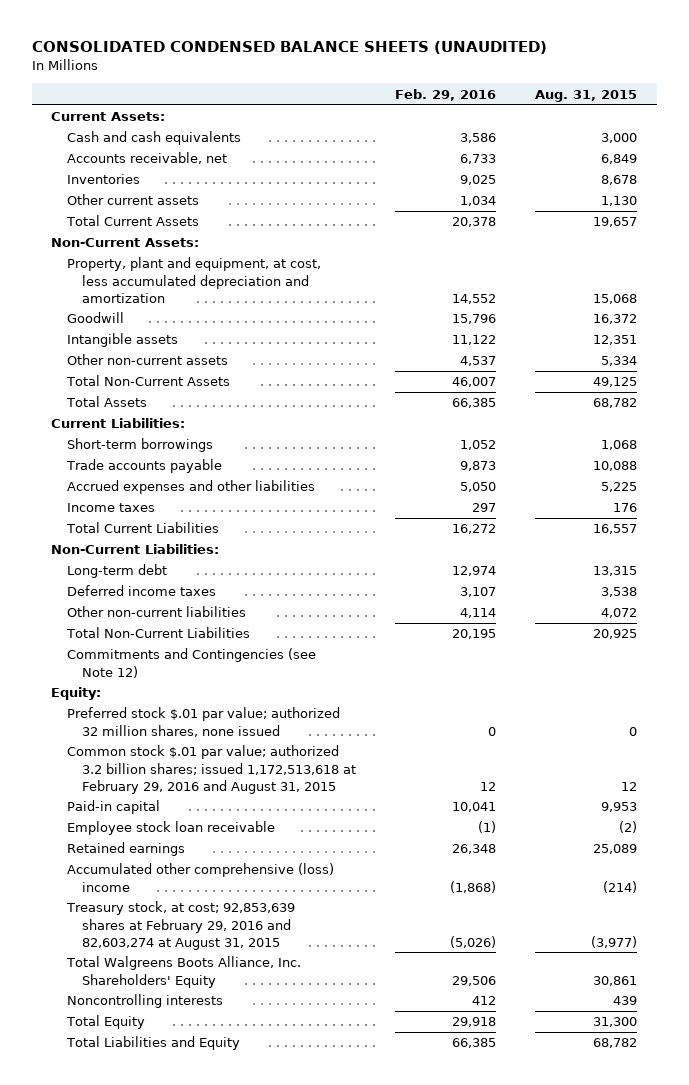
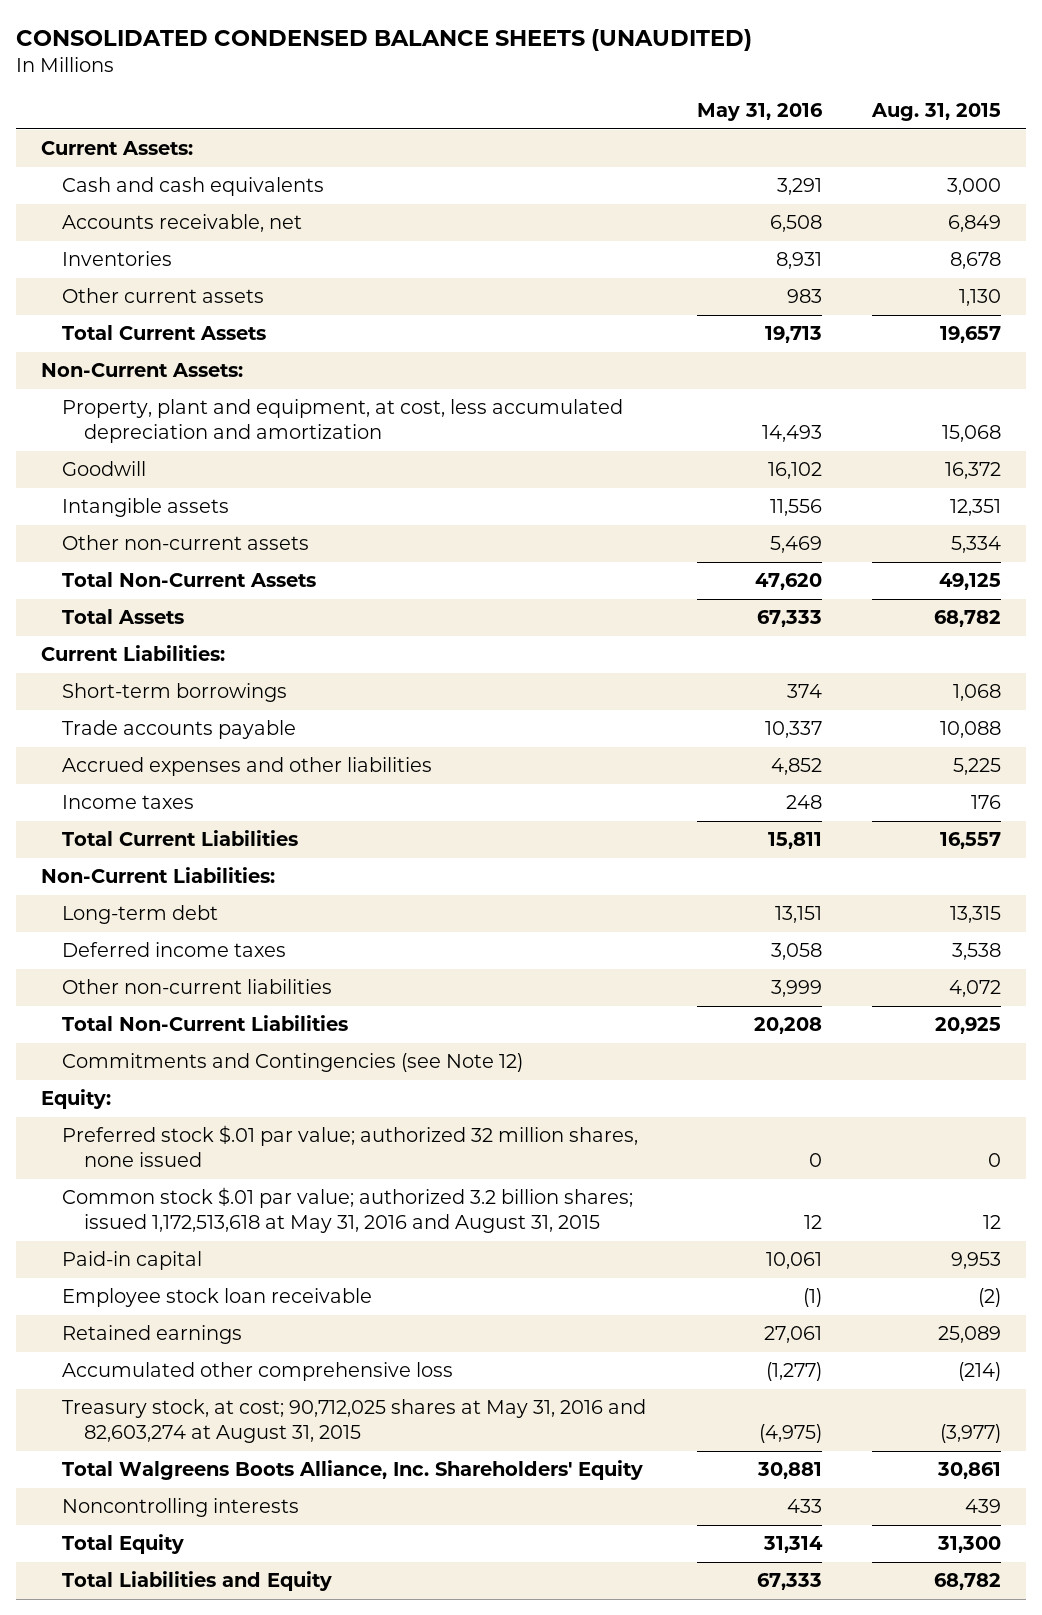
- | Feb. 29, 2016 | Aug. 31, 2015
+ | May 31, 2016 | Aug. 31, 2015
- Common stock $.01 par value; authorized 3.2 billion shares; issued 1,172,513,618 at February 29, 2016 and August 31, 2015 | 12 | 12
+ Common stock $.01 par value; authorized 3.2 billion shares; issued 1,172,513,618 at May 31, 2016 and August 31, 2015 | 12 | 12
- Accumulated other comprehensive (loss) income | (1,868) | (214)
- Treasury stock, at cost; 92,853,639 shares at February 29, 2016 and 82,603,274 at August 31, 2015 | (5,026) | (3,977)
+ Accumulated other comprehensive loss | (1,277) | (214)
+ Treasury stock, at cost; 90,712,025 shares at May 31, 2016 and 82,603,274 at August 31, 2015 | (4,975) | (3,977)

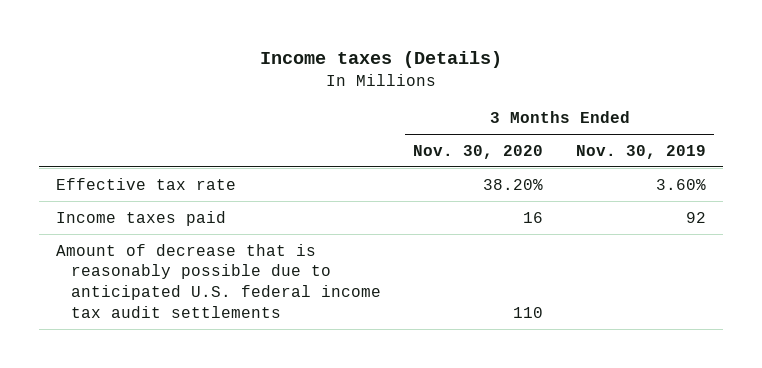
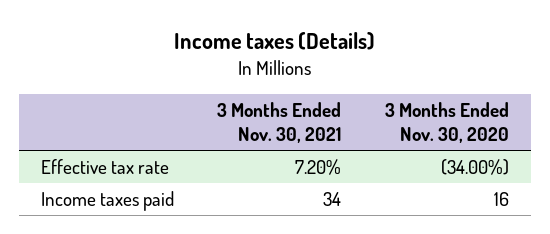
- | 3 Months Ended Nov. 30, 2020 | 3 Months Ended Nov. 30, 2019
+ | 3 Months Ended Nov. 30, 2021 | 3 Months Ended Nov. 30, 2020
- Effective tax rate | 38.20% | 3.60%
+ Effective tax rate | 7.20% | (34.00%)
- Amount of decrease that is reasonably possible due to anticipated U.S. federal income tax audit settlements | 110 |

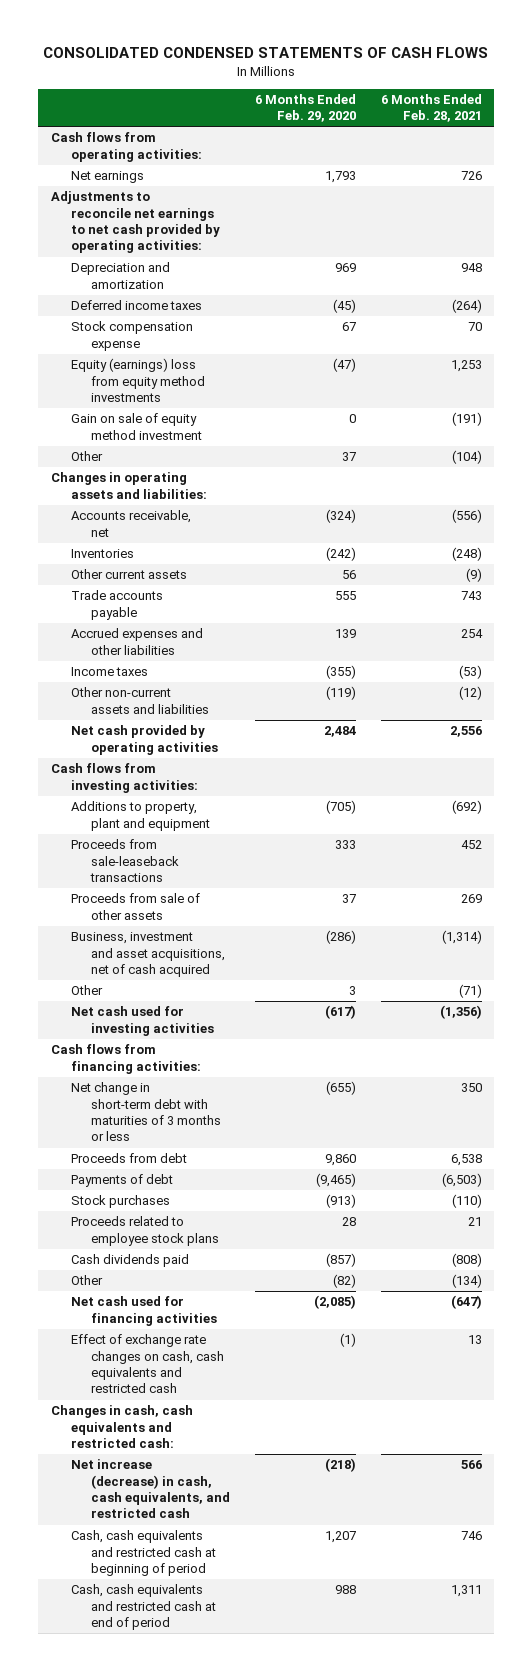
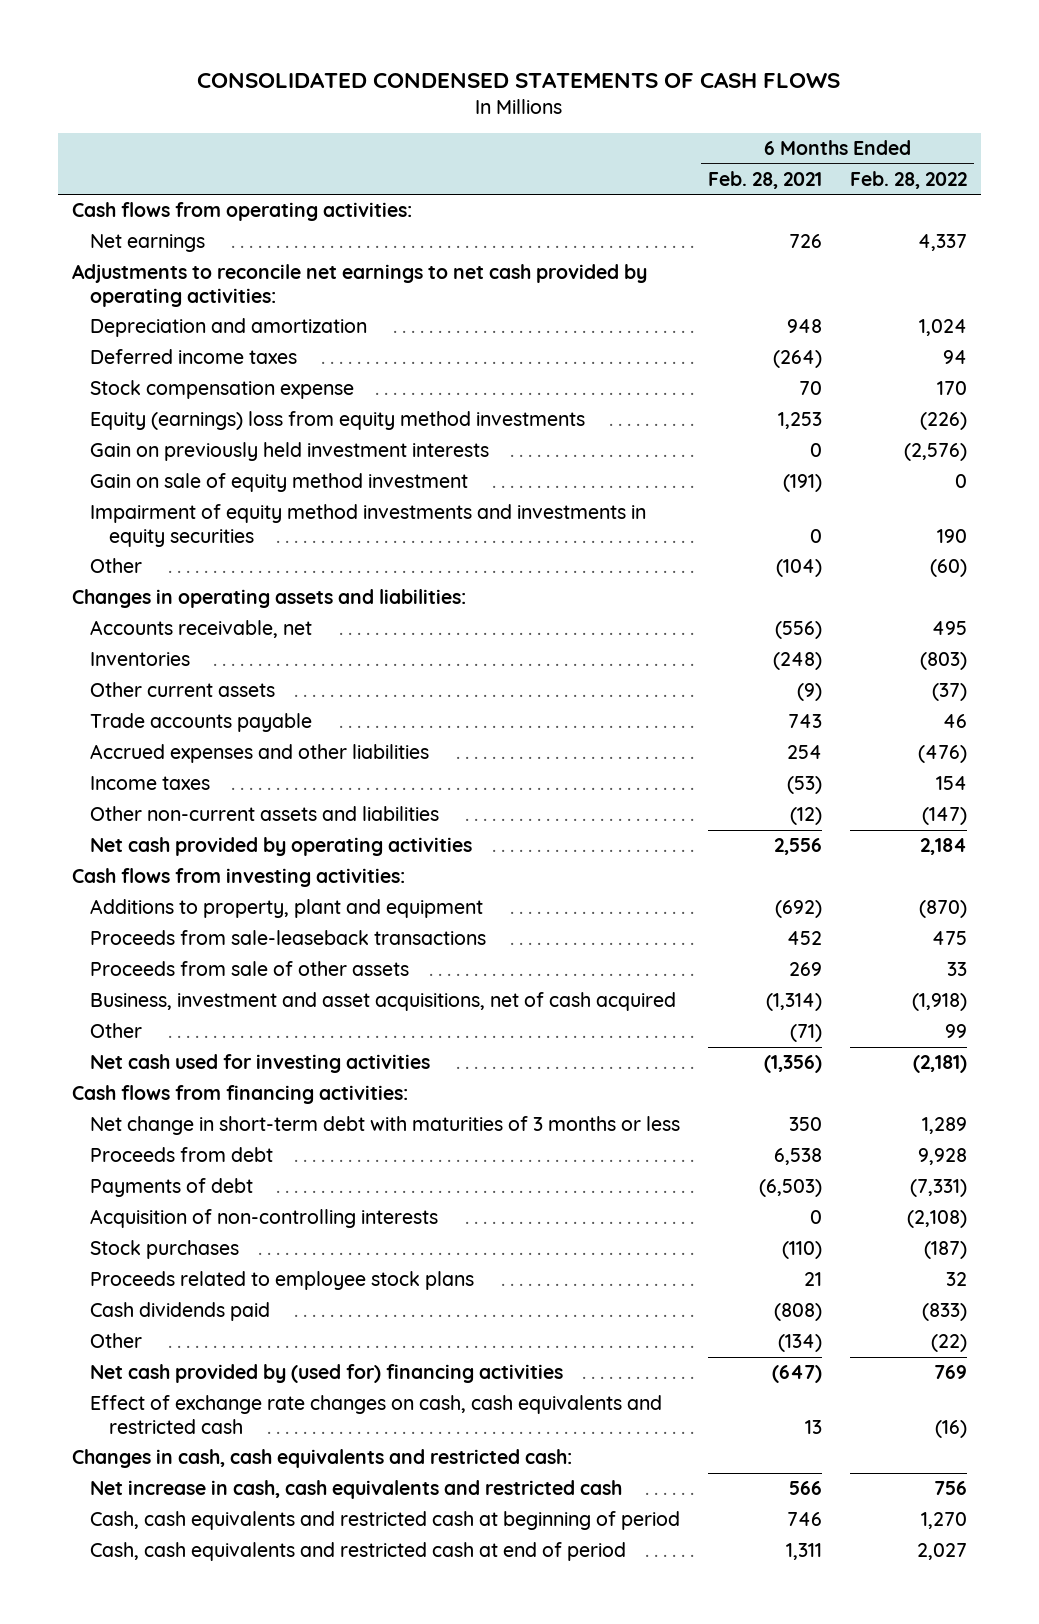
- | 6 Months Ended Feb. 29, 2020 | 6 Months Ended Feb. 28, 2021
+ | 6 Months Ended Feb. 28, 2021 | 6 Months Ended Feb. 28, 2022
+ Gain on previously held investment interests | 0 | (2,576)
+ Impairment of equity method investments and investments in equity securities | 0 | 190
+ Acquisition of non-controlling interests | 0 | (2,108)
- Net cash used for financing activities | (2,085) | (647)
+ Net cash provided by (used for) financing activities | (647) | 769
- Net increase (decrease) in cash, cash equivalents, and restricted cash | (218) | 566
+ Net increase in cash, cash equivalents and restricted cash | 566 | 756

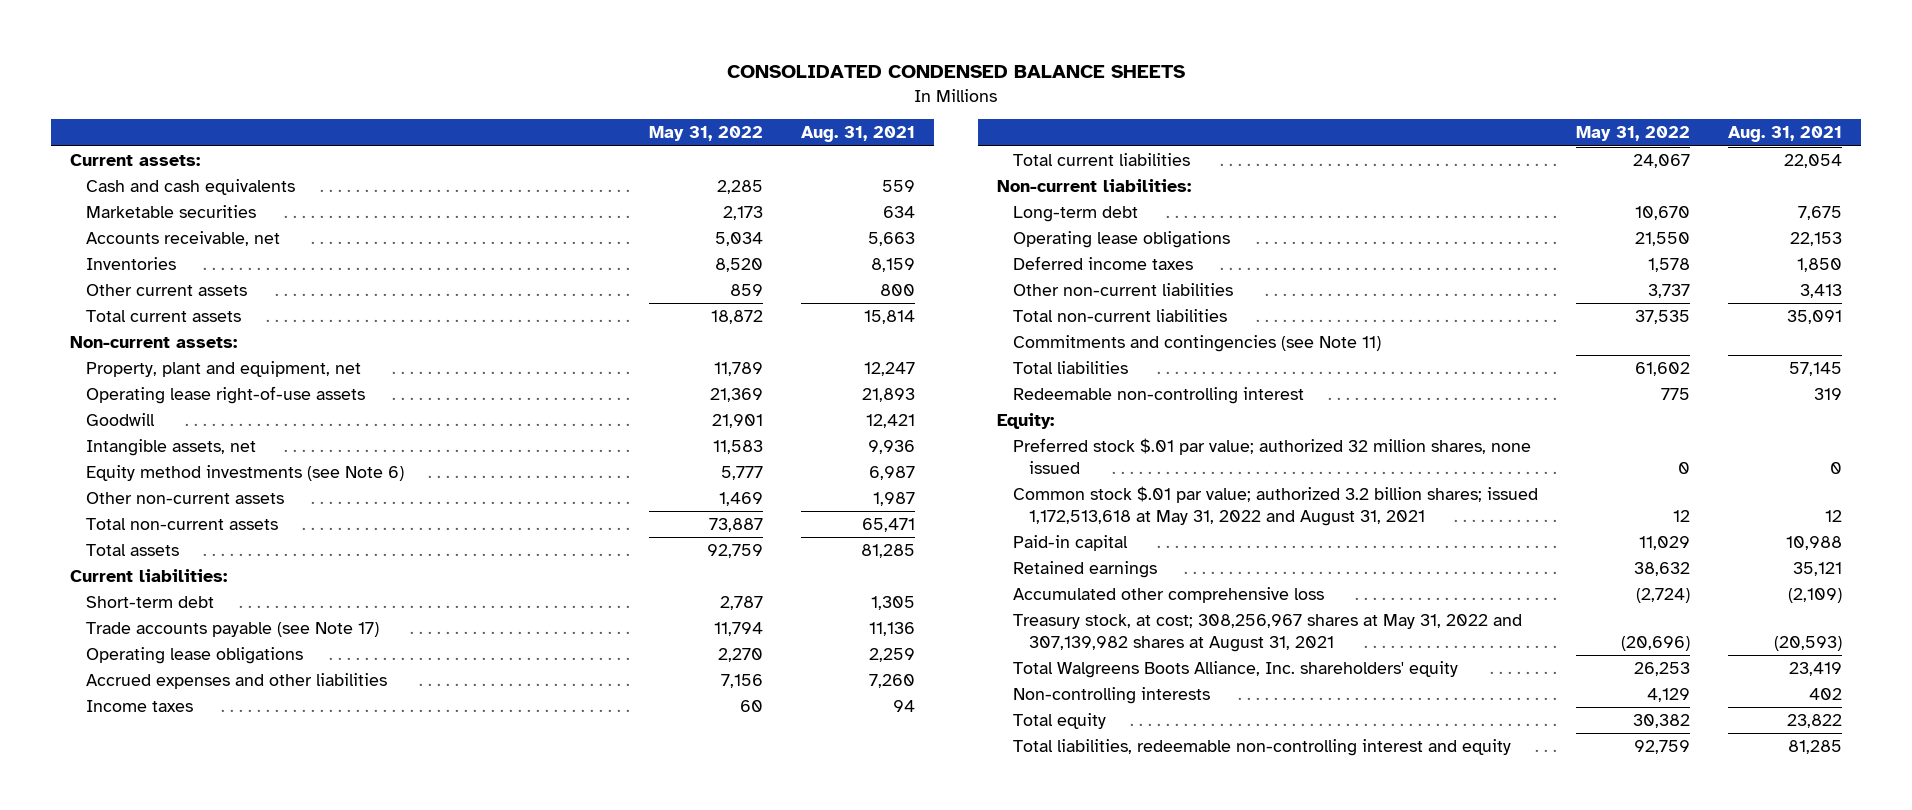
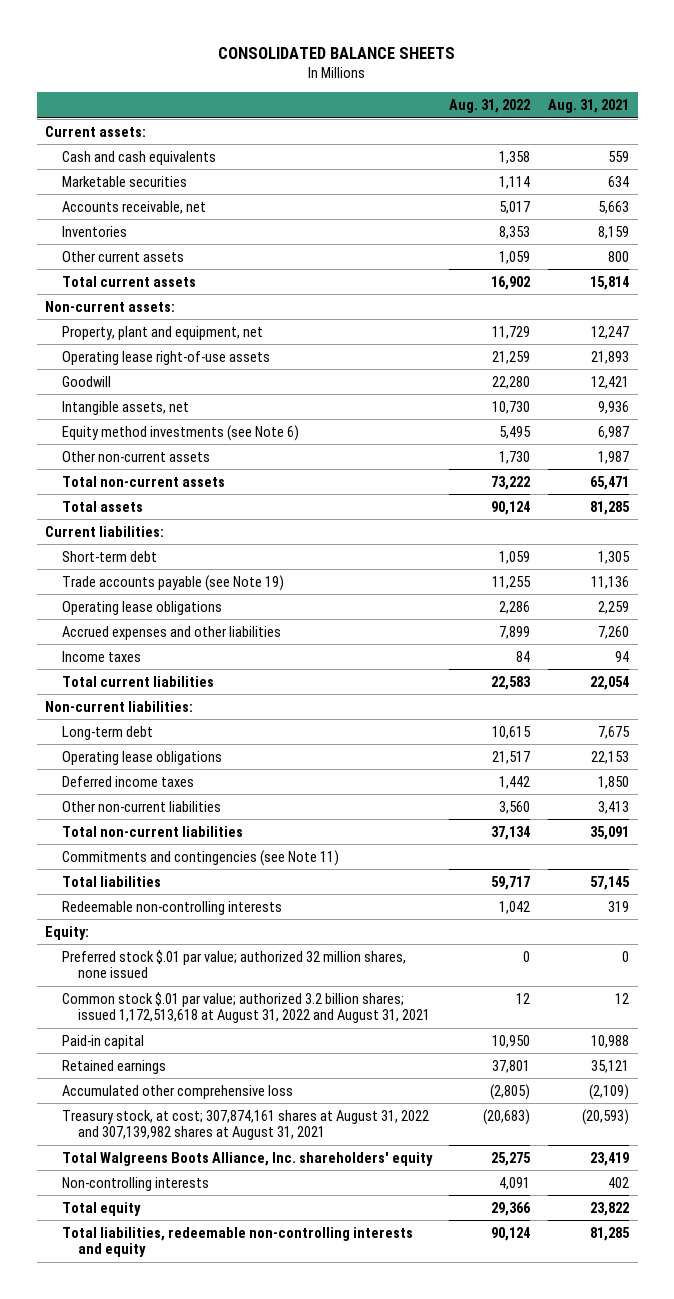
- CONSOLIDATED CONDENSED BALANCE SHEETS
+ CONSOLIDATED BALANCE SHEETS
- | May 31, 2022 | Aug. 31, 2021
+ | Aug. 31, 2022 | Aug. 31, 2021
- Trade accounts payable (see Note 17) | 11,794 | 11,136
+ Trade accounts payable (see Note 19) | 11,255 | 11,136
- Redeemable non-controlling interest | 775 | 319
+ Redeemable non-controlling interests | 1,042 | 319
- Common stock $.01 par value; authorized 3.2 billion shares; issued 1,172,513,618 at May 31, 2022 and August 31, 2021 | 12 | 12
+ Common stock $.01 par value; authorized 3.2 billion shares; issued 1,172,513,618 at August 31, 2022 and August 31, 2021 | 12 | 12
- Treasury stock, at cost; 308,256,967 shares at May 31, 2022 and 307,139,982 shares at August 31, 2021 | (20,696) | (20,593)
+ Treasury stock, at cost; 307,874,161 shares at August 31, 2022 and 307,139,982 shares at August 31, 2021 | (20,683) | (20,593)
- Total liabilities, redeemable non-controlling interest and equity | 92,759 | 81,285
+ Total liabilities, redeemable non-controlling interests and equity | 90,124 | 81,285

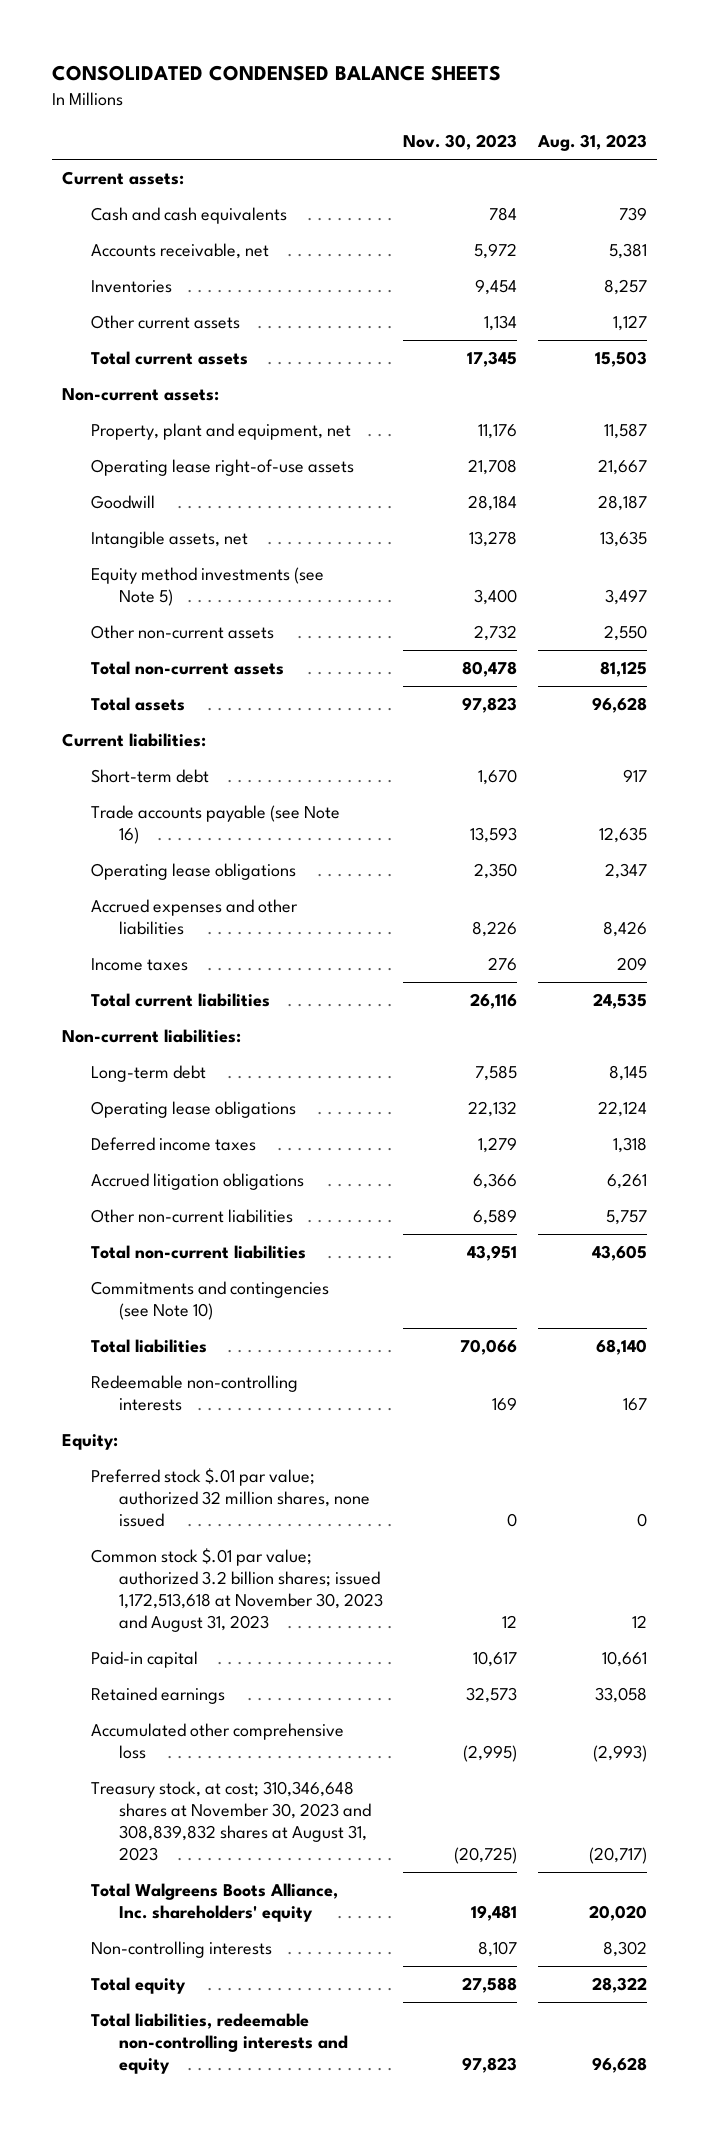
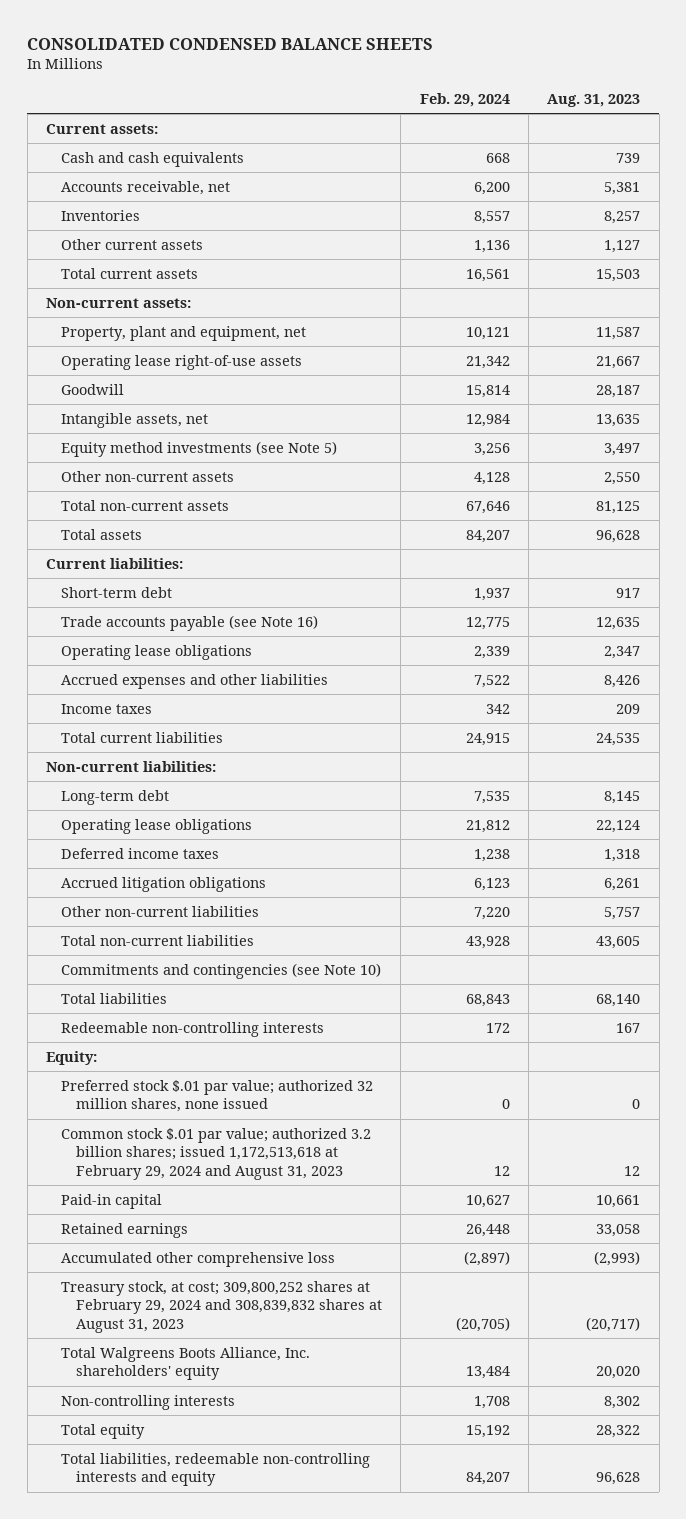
- | Nov. 30, 2023 | Aug. 31, 2023
+ | Feb. 29, 2024 | Aug. 31, 2023
- Common stock $.01 par value; authorized 3.2 billion shares; issued 1,172,513,618 at November 30, 2023 and August 31, 2023 | 12 | 12
+ Common stock $.01 par value; authorized 3.2 billion shares; issued 1,172,513,618 at February 29, 2024 and August 31, 2023 | 12 | 12
- Treasury stock, at cost; 310,346,648 shares at November 30, 2023 and 308,839,832 shares at August 31, 2023 | (20,725) | (20,717)
+ Treasury stock, at cost; 309,800,252 shares at February 29, 2024 and 308,839,832 shares at August 31, 2023 | (20,705) | (20,717)

